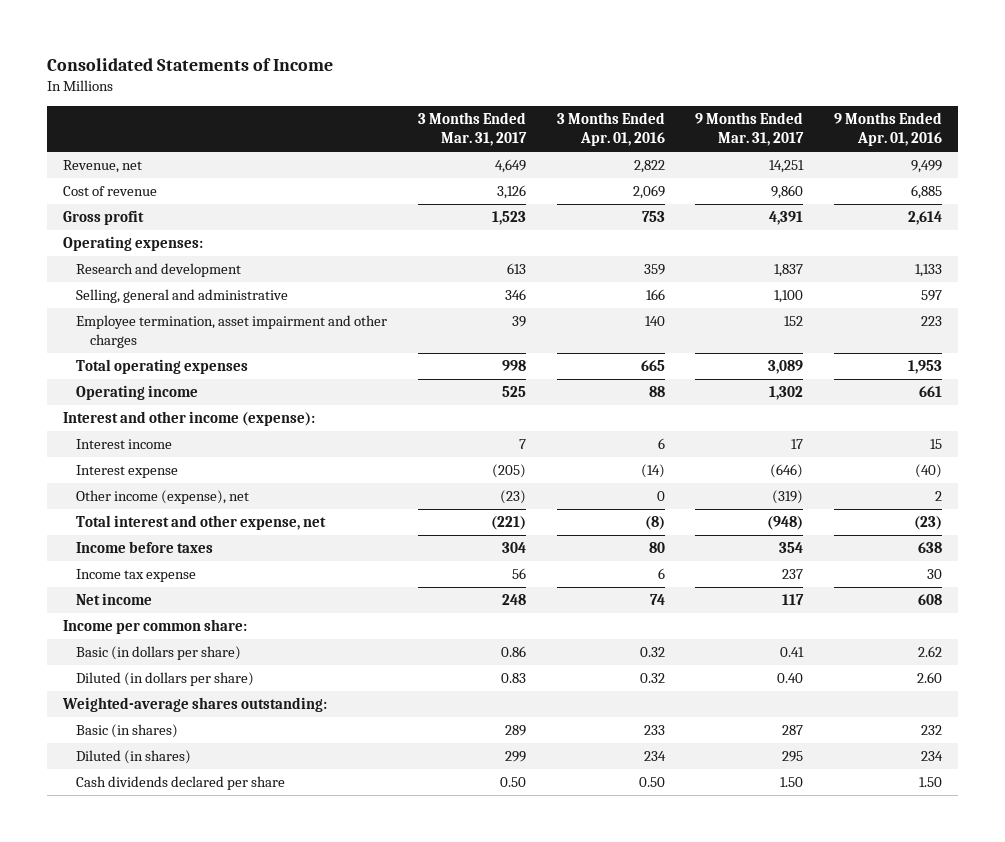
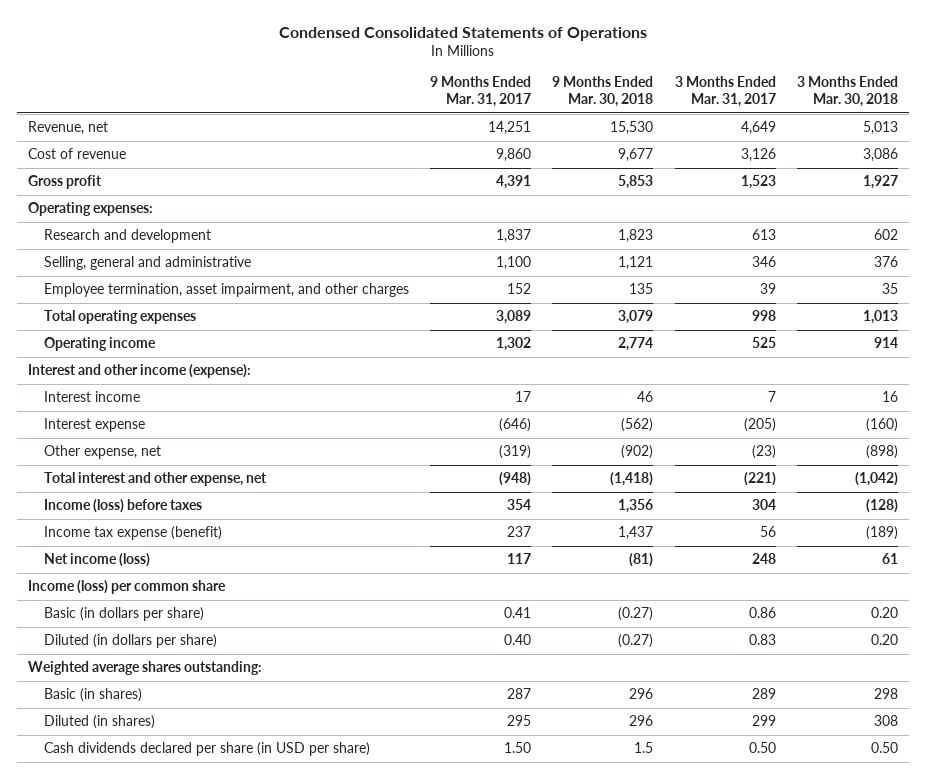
- Consolidated Statements of Income
+ Condensed Consolidated Statements of Operations
- | 3 Months Ended Mar. 31, 2017 | 3 Months Ended Apr. 01, 2016 | 9 Months Ended Mar. 31, 2017 | 9 Months Ended Apr. 01, 2016
+ | 9 Months Ended Mar. 31, 2017 | 9 Months Ended Mar. 30, 2018 | 3 Months Ended Mar. 31, 2017 | 3 Months Ended Mar. 30, 2018
- Employee termination, asset impairment and other charges | 39 | 140 | 152 | 223
+ Employee termination, asset impairment, and other charges | 152 | 135 | 39 | 35
- Other income (expense), net | (23) | 0 | (319) | 2
+ Other expense, net | (319) | (902) | (23) | (898)
- Income before taxes | 304 | 80 | 354 | 638
- Income tax expense | 56 | 6 | 237 | 30
- Net income | 248 | 74 | 117 | 608
- Income per common share:
+ Income (loss) before taxes | 354 | 1,356 | 304 | (128)
+ Income tax expense (benefit) | 237 | 1,437 | 56 | (189)
+ Net income (loss) | 117 | (81) | 248 | 61
+ Income (loss) per common share
- Weighted-average shares outstanding:
+ Weighted average shares outstanding:
- Cash dividends declared per share | 0.50 | 0.50 | 1.50 | 1.50
+ Cash dividends declared per share (in USD per share) | 1.50 | 1.5 | 0.50 | 0.50

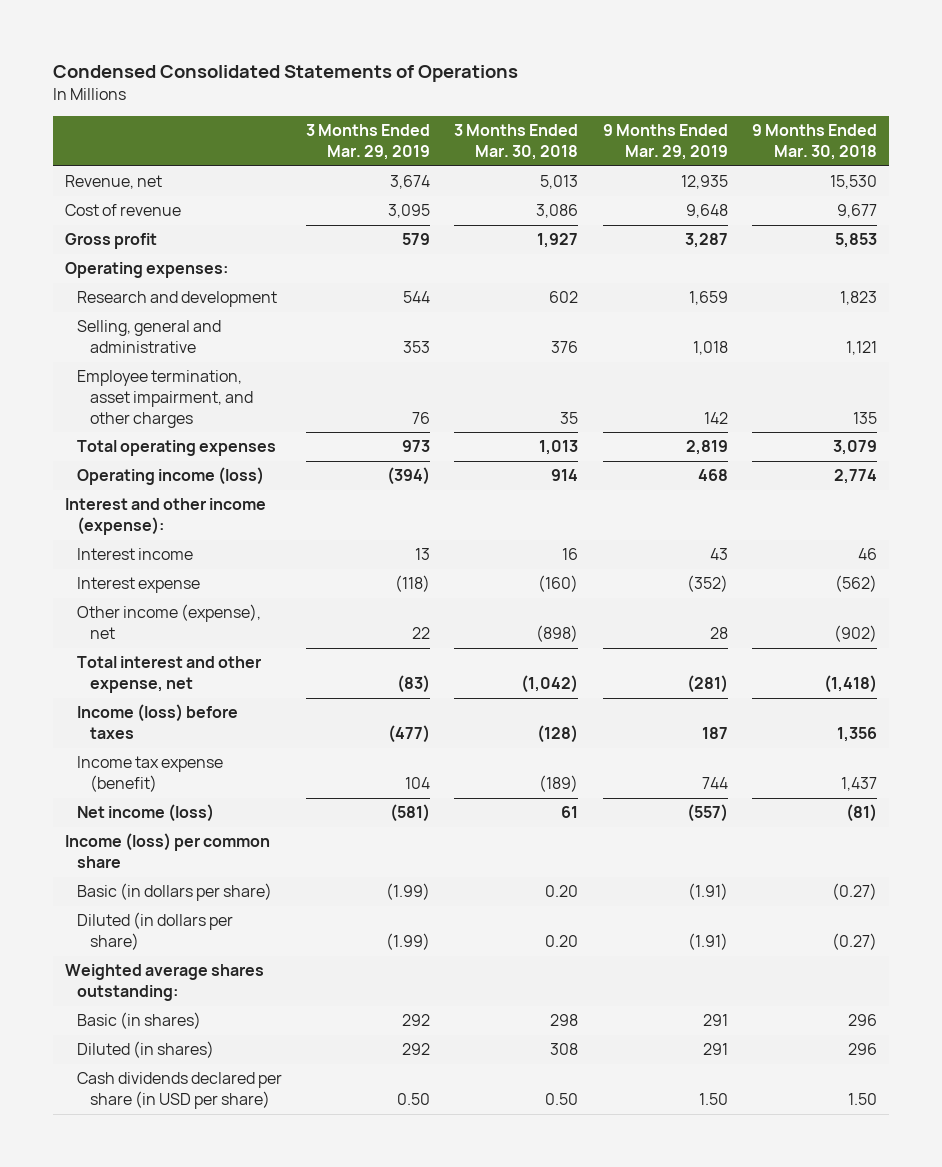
- | 9 Months Ended Mar. 31, 2017 | 9 Months Ended Mar. 30, 2018 | 3 Months Ended Mar. 31, 2017 | 3 Months Ended Mar. 30, 2018
+ | 3 Months Ended Mar. 29, 2019 | 3 Months Ended Mar. 30, 2018 | 9 Months Ended Mar. 29, 2019 | 9 Months Ended Mar. 30, 2018
- Operating income | 1,302 | 2,774 | 525 | 914
+ Operating income (loss) | (394) | 914 | 468 | 2,774
- Other expense, net | (319) | (902) | (23) | (898)
+ Other income (expense), net | 22 | (898) | 28 | (902)
- Cash dividends declared per share (in USD per share) | 1.50 | 1.5 | 0.50 | 0.50
+ Cash dividends declared per share (in USD per share) | 0.50 | 0.50 | 1.50 | 1.50

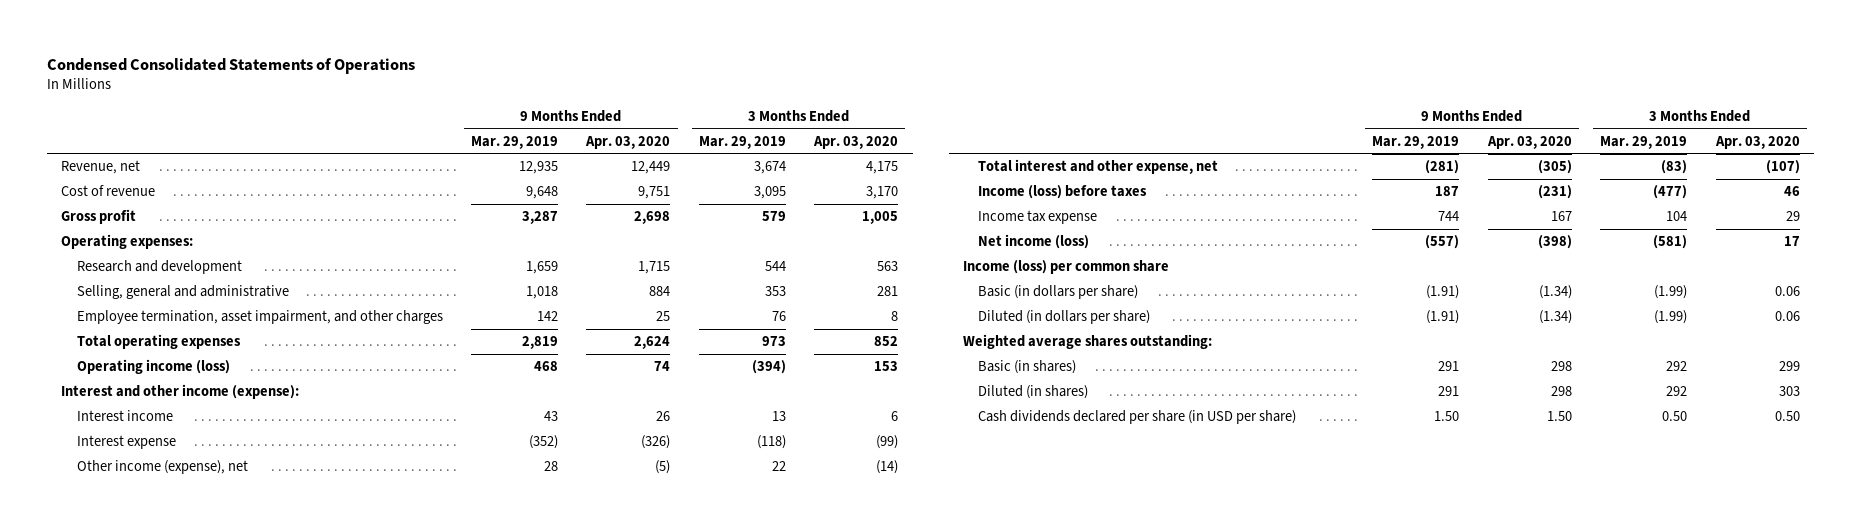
- | 3 Months Ended Mar. 29, 2019 | 3 Months Ended Mar. 30, 2018 | 9 Months Ended Mar. 29, 2019 | 9 Months Ended Mar. 30, 2018
+ | 9 Months Ended Mar. 29, 2019 | 9 Months Ended Apr. 03, 2020 | 3 Months Ended Mar. 29, 2019 | 3 Months Ended Apr. 03, 2020
- Income tax expense (benefit) | 104 | (189) | 744 | 1,437
+ Income tax expense | 744 | 167 | 104 | 29

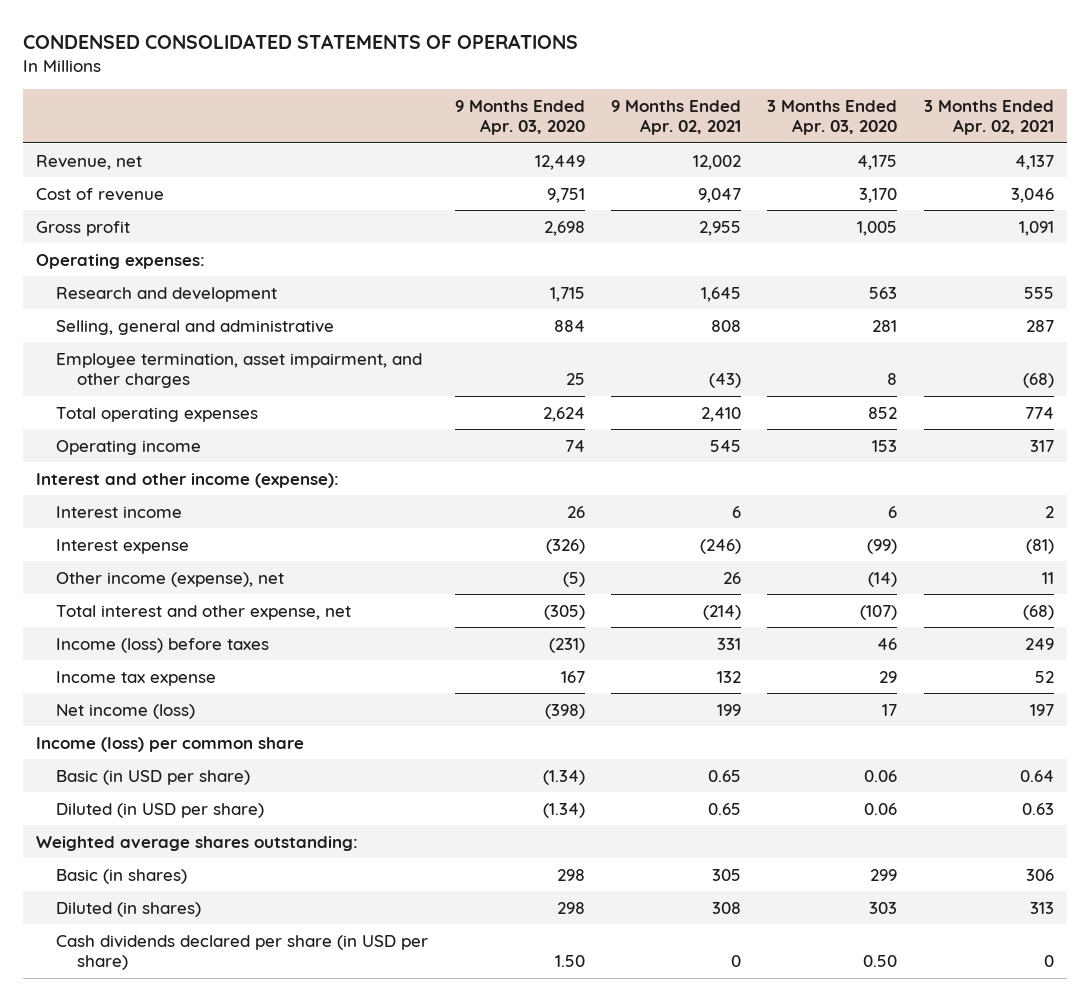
- Condensed Consolidated Statements of Operations
+ CONDENSED CONSOLIDATED STATEMENTS OF OPERATIONS
- | 9 Months Ended Mar. 29, 2019 | 9 Months Ended Apr. 03, 2020 | 3 Months Ended Mar. 29, 2019 | 3 Months Ended Apr. 03, 2020
+ | 9 Months Ended Apr. 03, 2020 | 9 Months Ended Apr. 02, 2021 | 3 Months Ended Apr. 03, 2020 | 3 Months Ended Apr. 02, 2021
- Operating income (loss) | 468 | 74 | (394) | 153
+ Operating income | 74 | 545 | 153 | 317
- Basic (in dollars per share) | (1.91) | (1.34) | (1.99) | 0.06
- Diluted (in dollars per share) | (1.91) | (1.34) | (1.99) | 0.06
+ Basic (in USD per share) | (1.34) | 0.65 | 0.06 | 0.64
+ Diluted (in USD per share) | (1.34) | 0.65 | 0.06 | 0.63

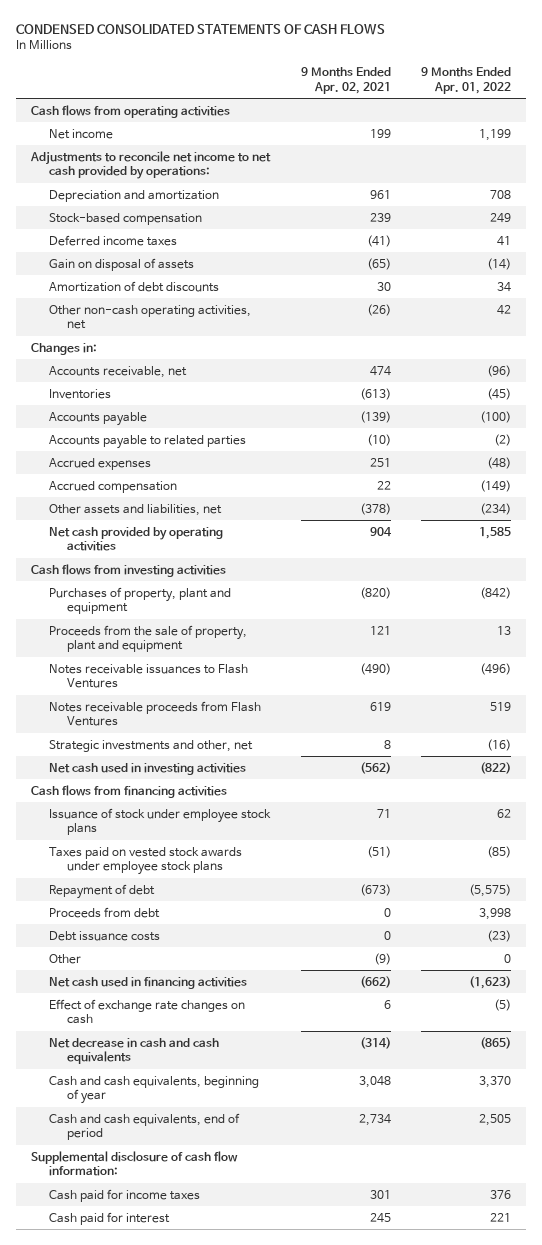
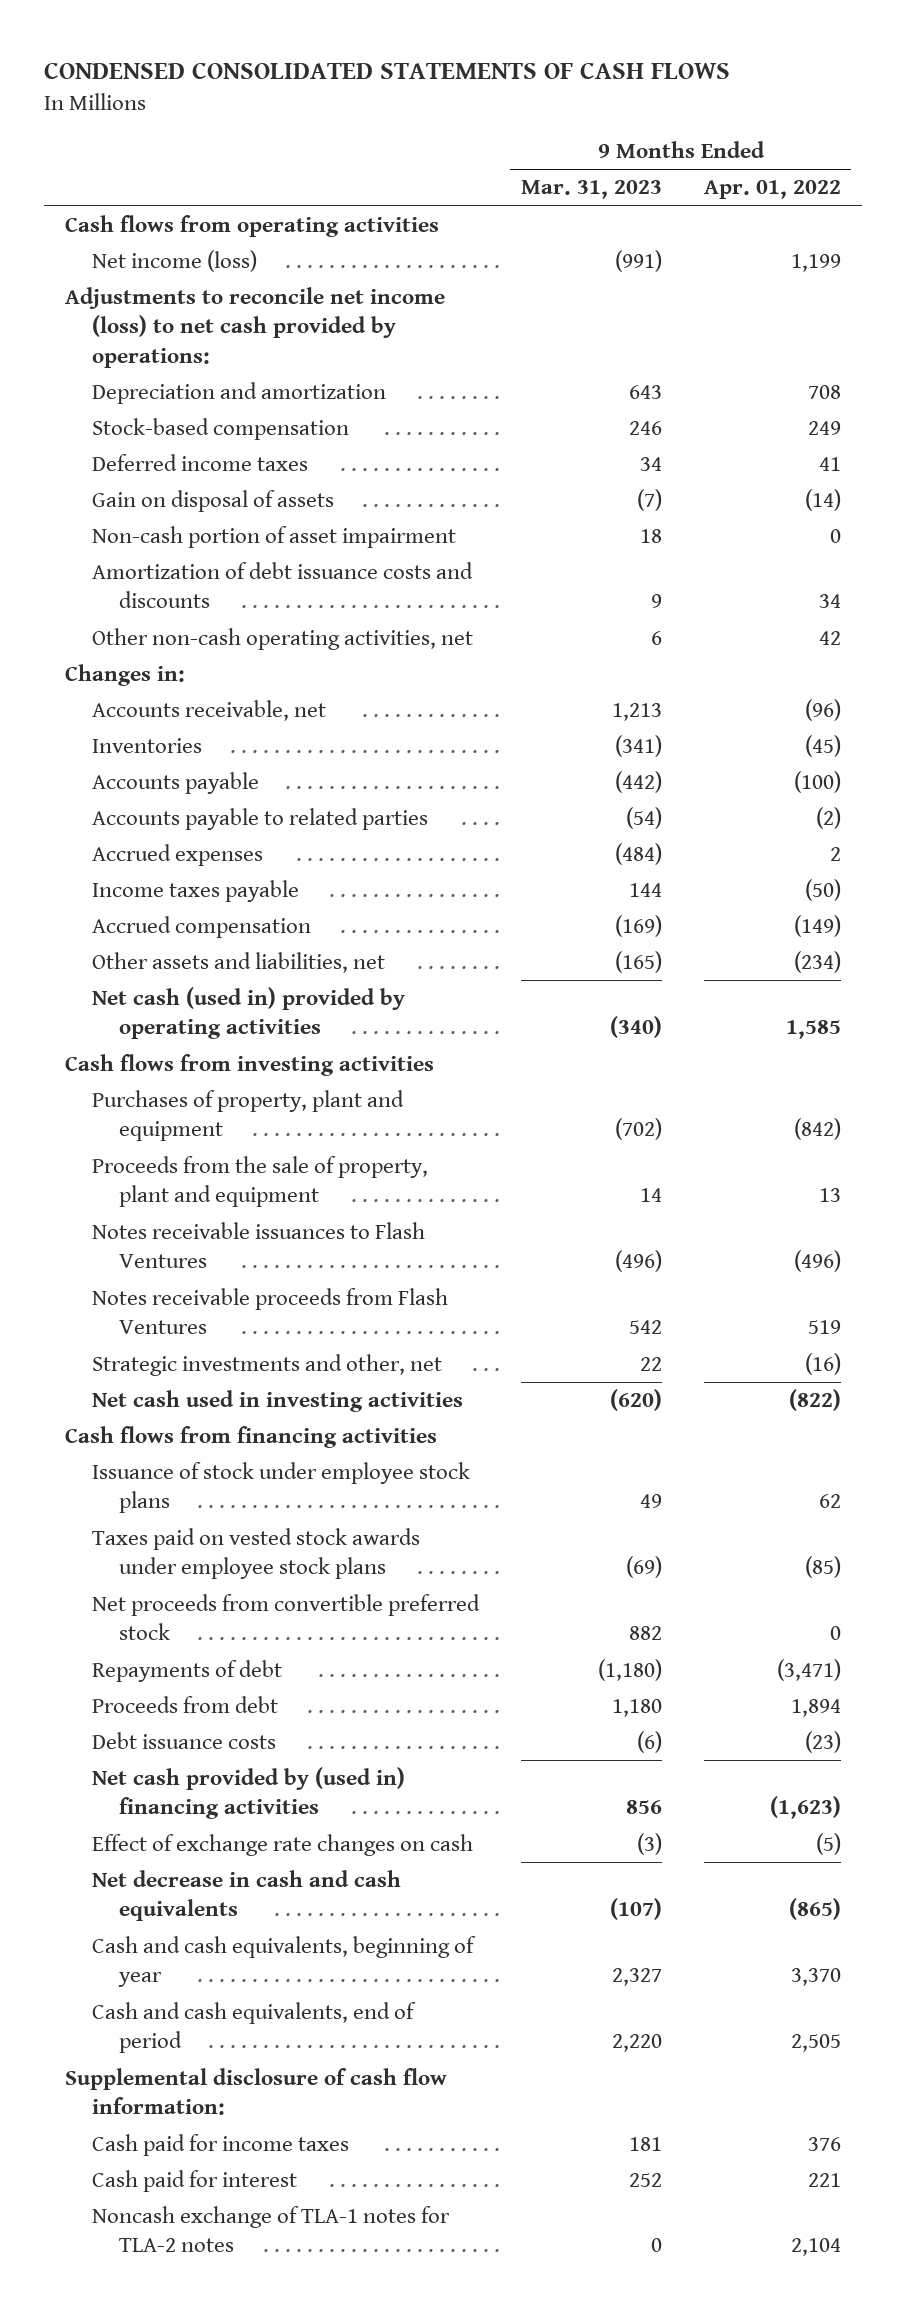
- | 9 Months Ended Apr. 02, 2021 | 9 Months Ended Apr. 01, 2022
+ | 9 Months Ended Mar. 31, 2023 | 9 Months Ended Apr. 01, 2022
- Net income | 199 | 1,199
- Adjustments to reconcile net income to net cash provided by operations:
+ Net income (loss) | (991) | 1,199
+ Adjustments to reconcile net income (loss) to net cash provided by operations:
- Amortization of debt discounts | 30 | 34
+ Non-cash portion of asset impairment | 18 | 0
+ Amortization of debt issuance costs and discounts | 9 | 34
- Accrued expenses | 251 | (48)
+ Accrued expenses | (484) | 2
+ Income taxes payable | 144 | (50)
- Net cash provided by operating activities | 904 | 1,585
+ Net cash (used in) provided by operating activities | (340) | 1,585
- Repayment of debt | (673) | (5,575)
- Proceeds from debt | 0 | 3,998
+ Net proceeds from convertible preferred stock | 882 | 0
+ Repayments of debt | (1,180) | (3,471)
+ Proceeds from debt | 1,180 | 1,894
- Other | (9) | 0
- Net cash used in financing activities | (662) | (1,623)
+ Net cash provided by (used in) financing activities | 856 | (1,623)
+ Noncash exchange of TLA-1 notes for TLA-2 notes | 0 | 2,104

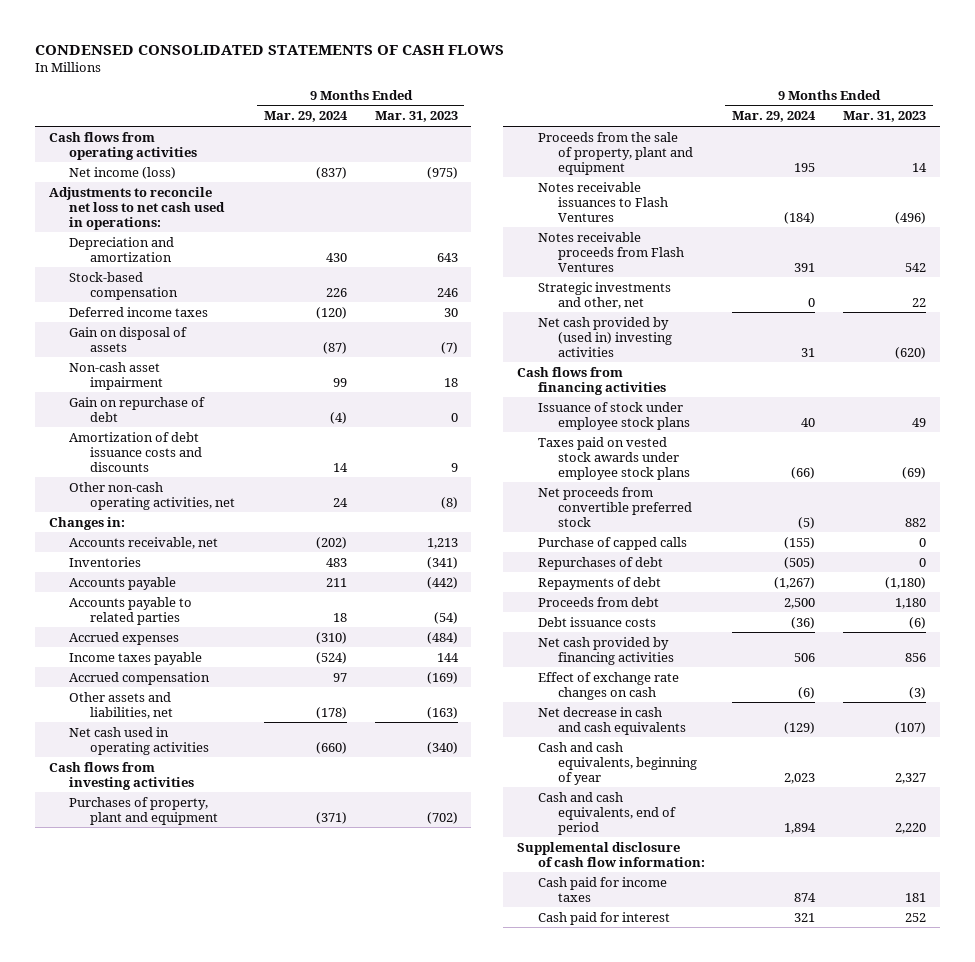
- | 9 Months Ended Mar. 31, 2023 | 9 Months Ended Apr. 01, 2022
+ | 9 Months Ended Mar. 29, 2024 | 9 Months Ended Mar. 31, 2023
- Net income (loss) | (991) | 1,199
- Adjustments to reconcile net income (loss) to net cash provided by operations:
+ Net income (loss) | (837) | (975)
+ Adjustments to reconcile net loss to net cash used in operations:
- Deferred income taxes | 34 | 41
+ Deferred income taxes | (120) | 30
- Non-cash portion of asset impairment | 18 | 0
+ Non-cash asset impairment | 99 | 18
+ Gain on repurchase of debt | (4) | 0
- Other non-cash operating activities, net | 6 | 42
+ Other non-cash operating activities, net | 24 | (8)
- Other assets and liabilities, net | (165) | (234)
- Net cash (used in) provided by operating activities | (340) | 1,585
+ Other assets and liabilities, net | (178) | (163)
+ Net cash used in operating activities | (660) | (340)
- Net cash used in investing activities | (620) | (822)
+ Net cash provided by (used in) investing activities | 31 | (620)
+ Purchase of capped calls | (155) | 0
+ Repurchases of debt | (505) | 0
- Net cash provided by (used in) financing activities | 856 | (1,623)
+ Net cash provided by financing activities | 506 | 856
- Noncash exchange of TLA-1 notes for TLA-2 notes | 0 | 2,104

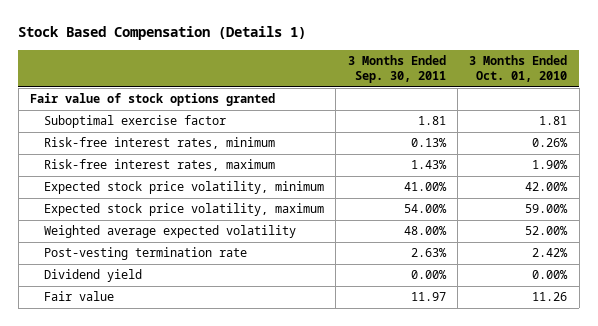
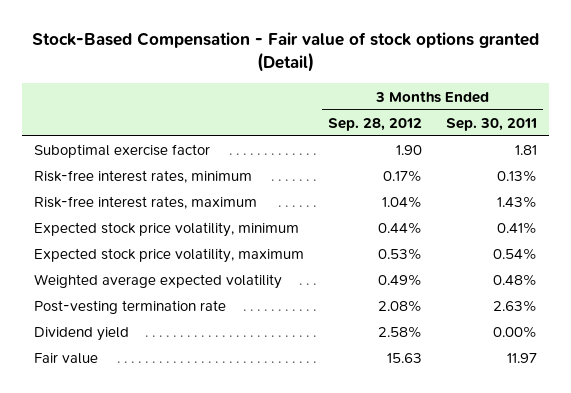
- Stock Based Compensation (Details 1)
+ Stock-Based Compensation - Fair value of stock options granted (Detail)
- | 3 Months Ended Sep. 30, 2011 | 3 Months Ended Oct. 01, 2010
+ | 3 Months Ended Sep. 28, 2012 | 3 Months Ended Sep. 30, 2011
- Fair value of stock options granted
- Expected stock price volatility, minimum | 41.00% | 42.00%
- Expected stock price volatility, maximum | 54.00% | 59.00%
- Weighted average expected volatility | 48.00% | 52.00%
+ Expected stock price volatility, minimum | 0.44% | 0.41%
+ Expected stock price volatility, maximum | 0.53% | 0.54%
+ Weighted average expected volatility | 0.49% | 0.48%

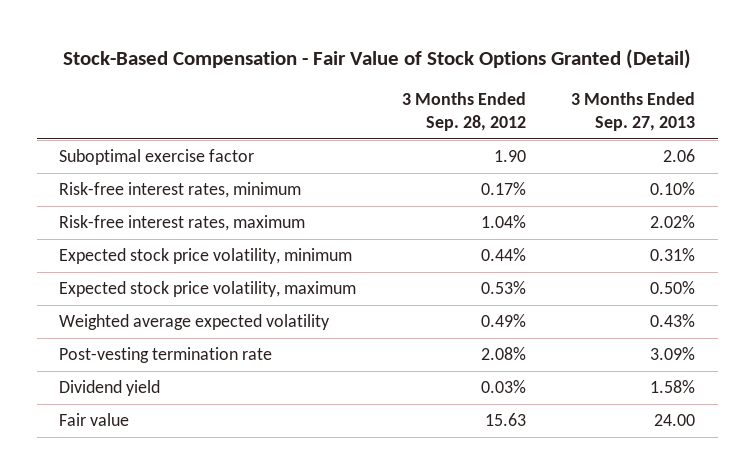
- Stock-Based Compensation - Fair value of stock options granted (Detail)
+ Stock-Based Compensation - Fair Value of Stock Options Granted (Detail)
- | 3 Months Ended Sep. 28, 2012 | 3 Months Ended Sep. 30, 2011
+ | 3 Months Ended Sep. 28, 2012 | 3 Months Ended Sep. 27, 2013
- Dividend yield | 2.58% | 0.00%
+ Dividend yield | 0.03% | 1.58%

